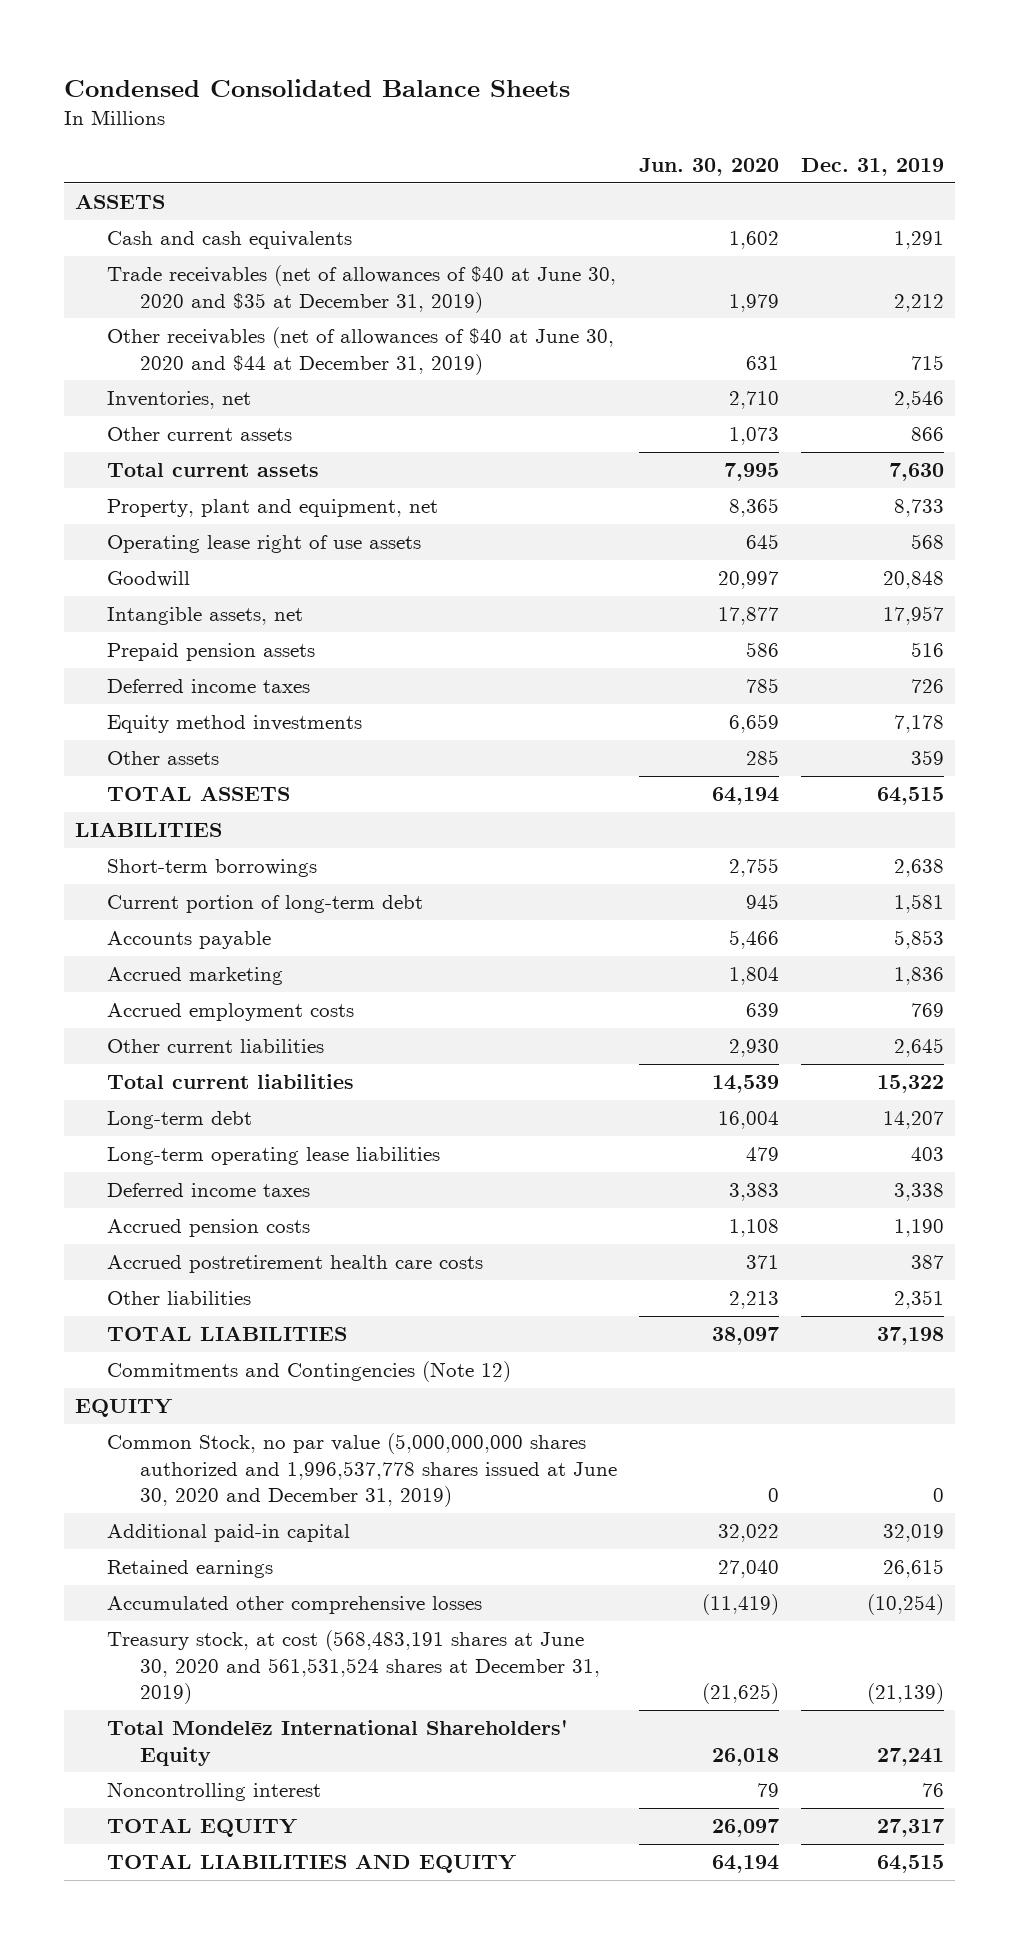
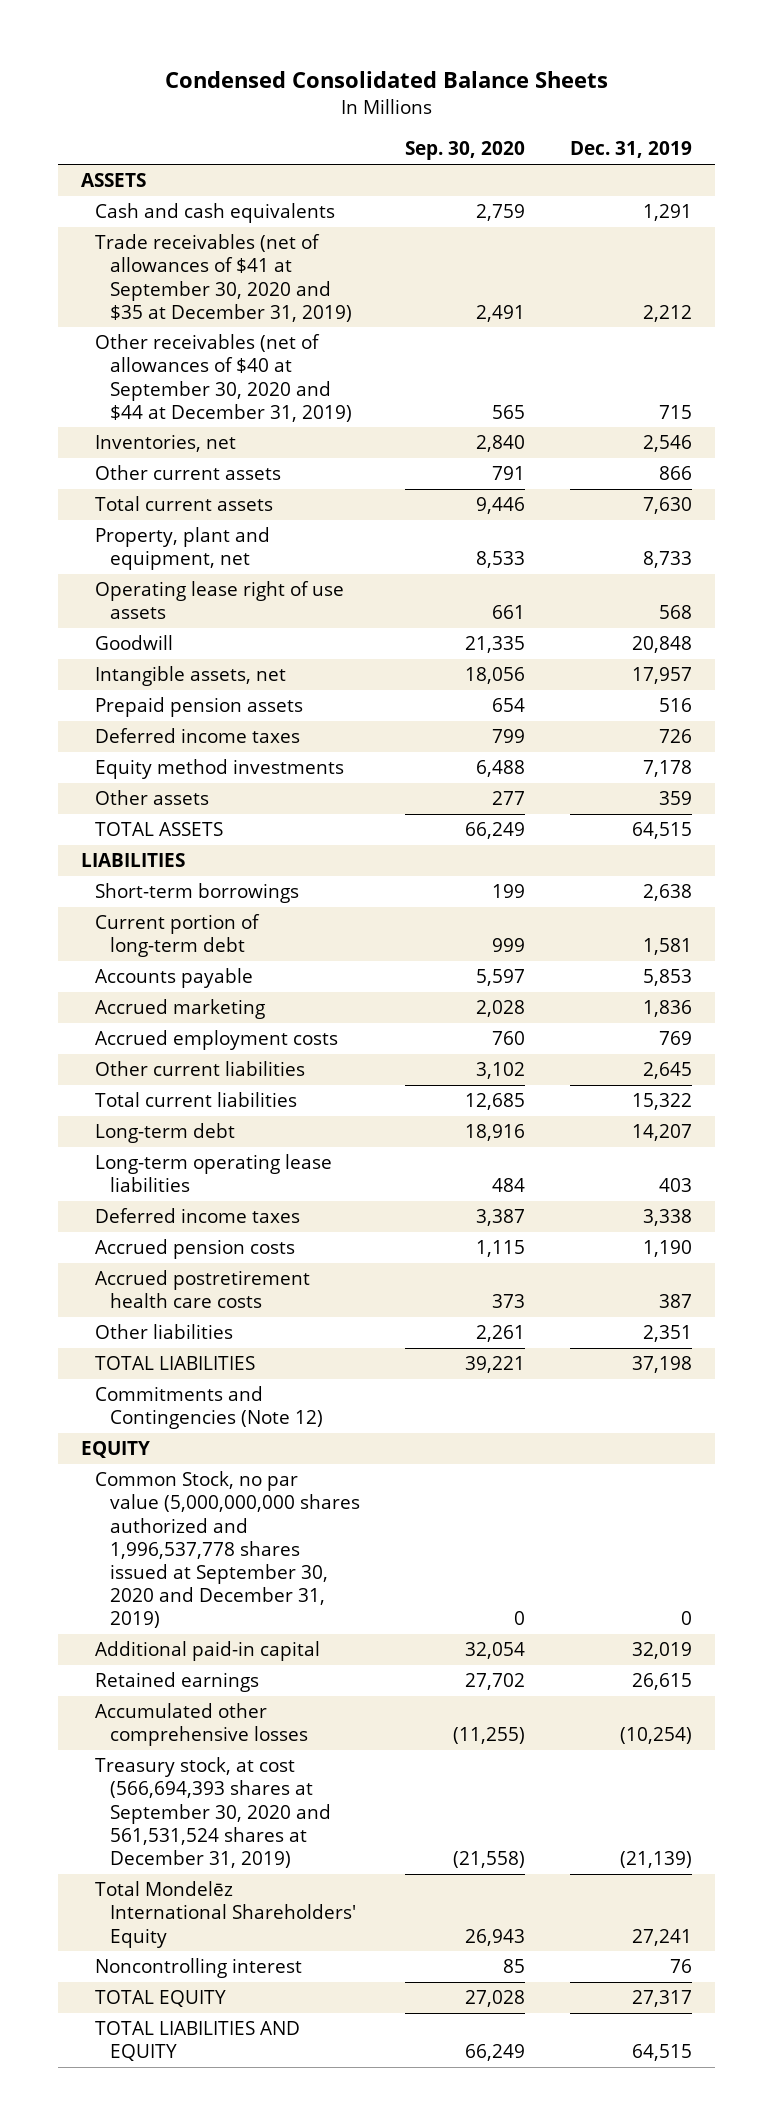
- | Jun. 30, 2020 | Dec. 31, 2019
+ | Sep. 30, 2020 | Dec. 31, 2019
- Trade receivables (net of allowances of $40 at June 30, 2020 and $35 at December 31, 2019) | 1,979 | 2,212
- Other receivables (net of allowances of $40 at June 30, 2020 and $44 at December 31, 2019) | 631 | 715
+ Trade receivables (net of allowances of $41 at September 30, 2020 and $35 at December 31, 2019) | 2,491 | 2,212
+ Other receivables (net of allowances of $40 at September 30, 2020 and $44 at December 31, 2019) | 565 | 715
- Common Stock, no par value (5,000,000,000 shares authorized and 1,996,537,778 shares issued at June 30, 2020 and December 31, 2019) | 0 | 0
+ Common Stock, no par value (5,000,000,000 shares authorized and 1,996,537,778 shares issued at September 30, 2020 and December 31, 2019) | 0 | 0
- Treasury stock, at cost (568,483,191 shares at June 30, 2020 and 561,531,524 shares at December 31, 2019) | (21,625) | (21,139)
+ Treasury stock, at cost (566,694,393 shares at September 30, 2020 and 561,531,524 shares at December 31, 2019) | (21,558) | (21,139)

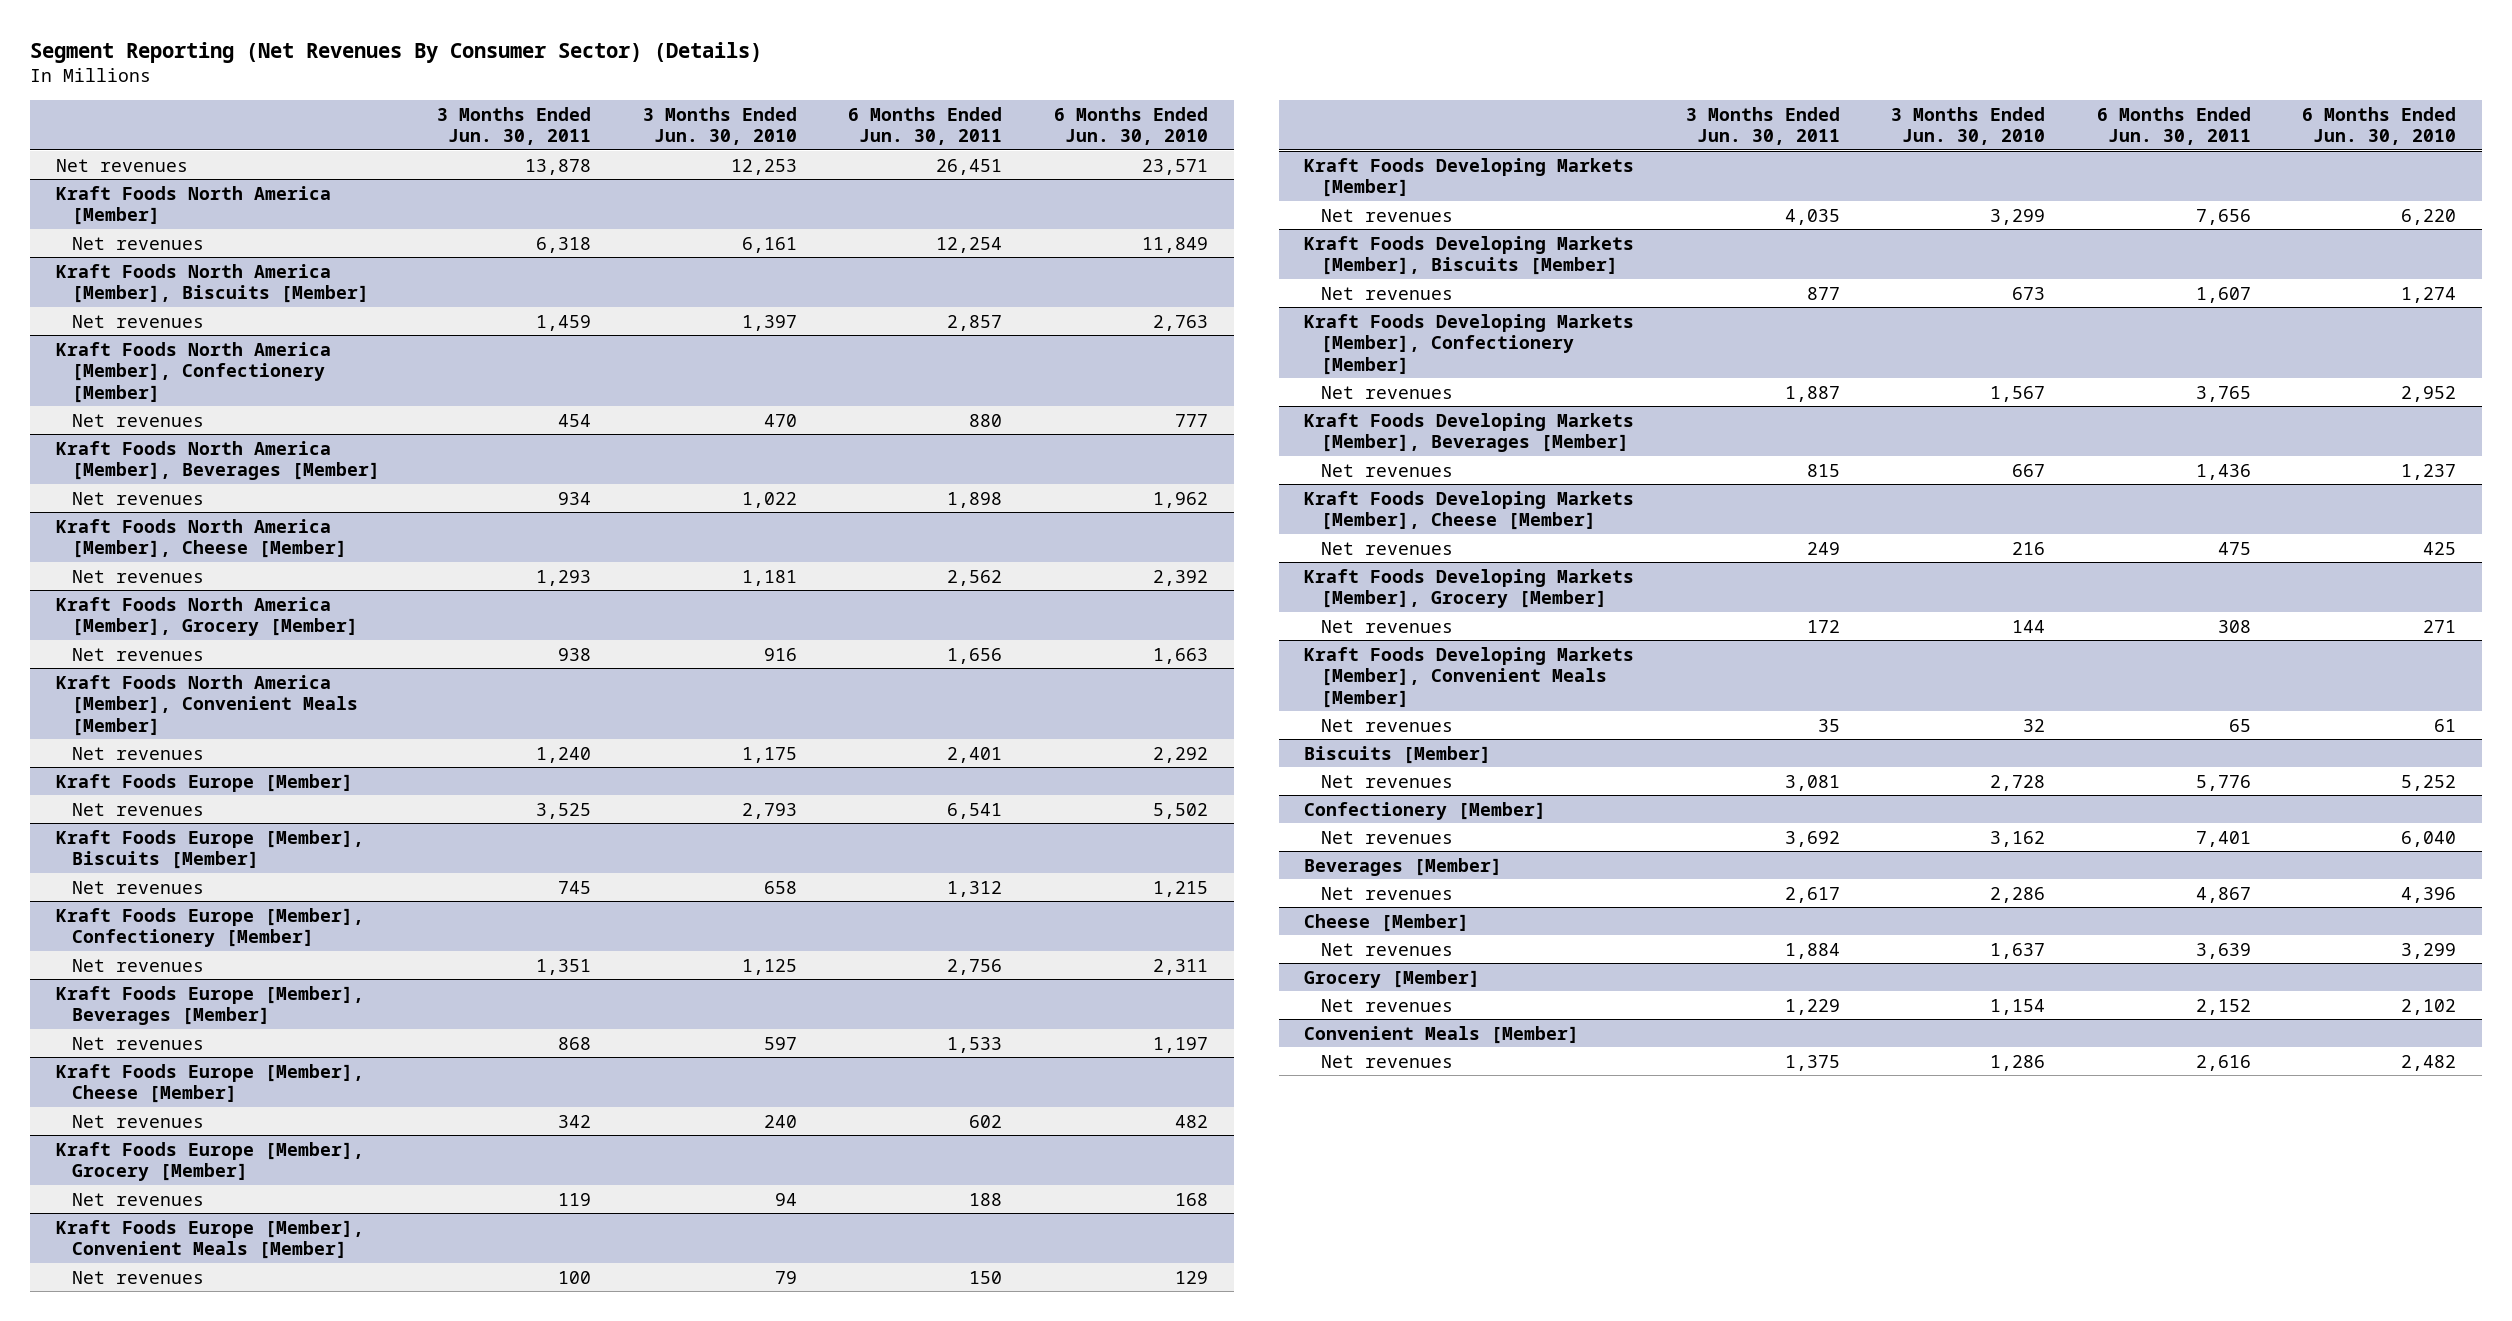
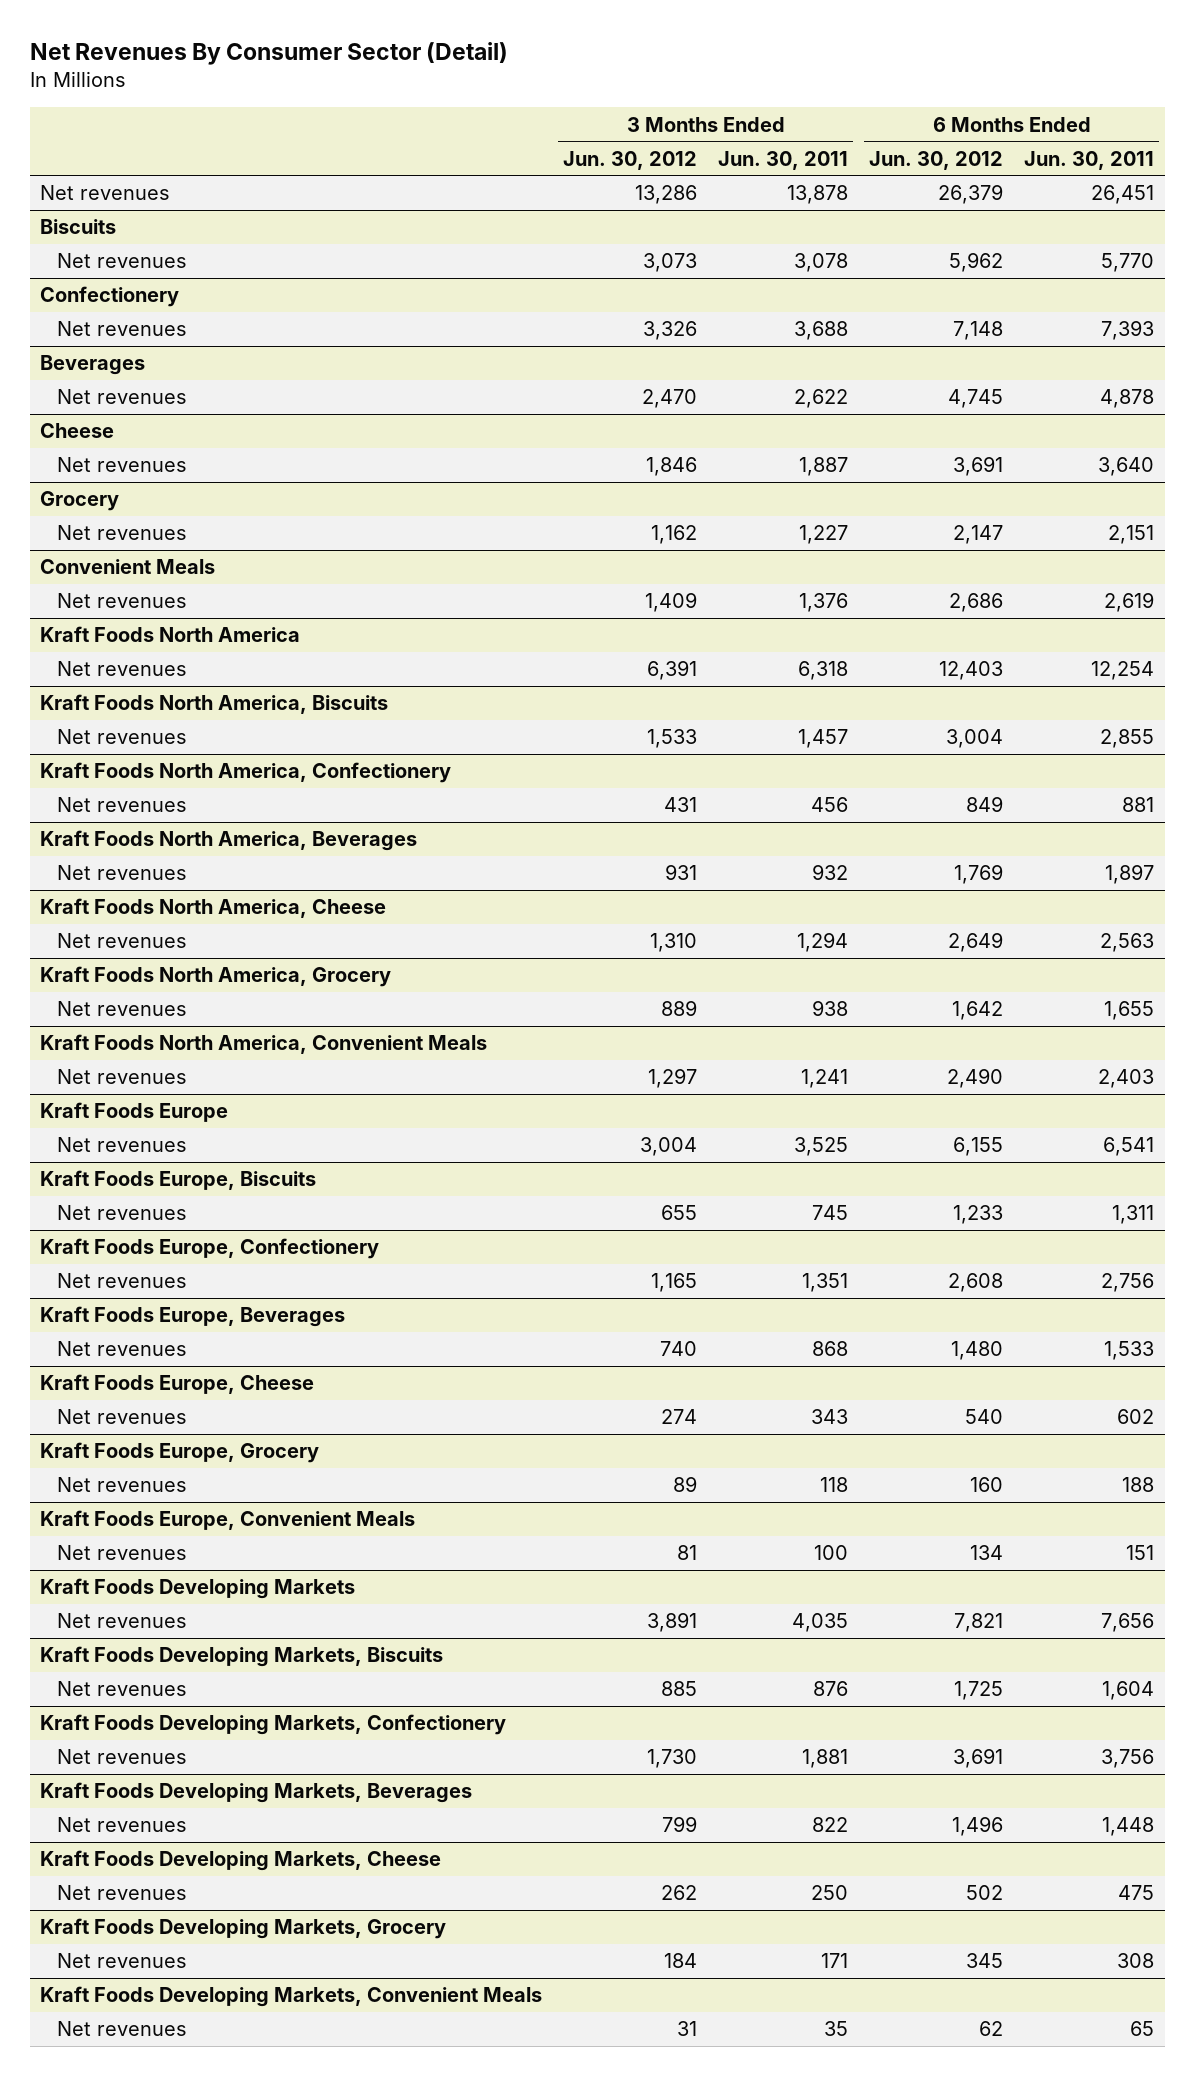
- Segment Reporting (Net Revenues By Consumer Sector) (Details)
+ Net Revenues By Consumer Sector (Detail)
- | 3 Months Ended Jun. 30, 2011 | 3 Months Ended Jun. 30, 2010 | 6 Months Ended Jun. 30, 2011 | 6 Months Ended Jun. 30, 2010
+ | 3 Months Ended Jun. 30, 2012 | 3 Months Ended Jun. 30, 2011 | 6 Months Ended Jun. 30, 2012 | 6 Months Ended Jun. 30, 2011
- Kraft Foods North America [Member]
+ Biscuits
+ Net revenues | 3,073 | 3,078 | 5,962 | 5,770
+ Confectionery
+ Net revenues | 3,326 | 3,688 | 7,148 | 7,393
+ Beverages
+ Net revenues | 2,470 | 2,622 | 4,745 | 4,878
+ Cheese
+ Net revenues | 1,846 | 1,887 | 3,691 | 3,640
+ Grocery
+ Net revenues | 1,162 | 1,227 | 2,147 | 2,151
+ Convenient Meals
+ Net revenues | 1,409 | 1,376 | 2,686 | 2,619
+ Kraft Foods North America
- Kraft Foods North America [Member], Biscuits [Member]
- Net revenues | 1,459 | 1,397 | 2,857 | 2,763
- Kraft Foods North America [Member], Confectionery [Member]
- Net revenues | 454 | 470 | 880 | 777
- Kraft Foods North America [Member], Beverages [Member]
- Net revenues | 934 | 1,022 | 1,898 | 1,962
- Kraft Foods North America [Member], Cheese [Member]
- Net revenues | 1,293 | 1,181 | 2,562 | 2,392
- Kraft Foods North America [Member], Grocery [Member]
- Net revenues | 938 | 916 | 1,656 | 1,663
- Kraft Foods North America [Member], Convenient Meals [Member]
- Net revenues | 1,240 | 1,175 | 2,401 | 2,292
- Kraft Foods Europe [Member]
+ Kraft Foods North America, Biscuits
+ Net revenues | 1,533 | 1,457 | 3,004 | 2,855
+ Kraft Foods North America, Confectionery
+ Net revenues | 431 | 456 | 849 | 881
+ Kraft Foods North America, Beverages
+ Net revenues | 931 | 932 | 1,769 | 1,897
+ Kraft Foods North America, Cheese
+ Net revenues | 1,310 | 1,294 | 2,649 | 2,563
+ Kraft Foods North America, Grocery
+ Net revenues | 889 | 938 | 1,642 | 1,655
+ Kraft Foods North America, Convenient Meals
+ Net revenues | 1,297 | 1,241 | 2,490 | 2,403
+ Kraft Foods Europe
- Kraft Foods Europe [Member], Biscuits [Member]
- Net revenues | 745 | 658 | 1,312 | 1,215
- Kraft Foods Europe [Member], Confectionery [Member]
+ Kraft Foods Europe, Biscuits
+ Net revenues | 655 | 745 | 1,233 | 1,311
+ Kraft Foods Europe, Confectionery
- Kraft Foods Europe [Member], Beverages [Member]
+ Kraft Foods Europe, Beverages
- Kraft Foods Europe [Member], Cheese [Member]
- Net revenues | 342 | 240 | 602 | 482
- Kraft Foods Europe [Member], Grocery [Member]
- Net revenues | 119 | 94 | 188 | 168
- Kraft Foods Europe [Member], Convenient Meals [Member]
- Net revenues | 100 | 79 | 150 | 129
- Kraft Foods Developing Markets [Member]
+ Kraft Foods Europe, Cheese
+ Net revenues | 274 | 343 | 540 | 602
+ Kraft Foods Europe, Grocery
+ Net revenues | 89 | 118 | 160 | 188
+ Kraft Foods Europe, Convenient Meals
+ Net revenues | 81 | 100 | 134 | 151
+ Kraft Foods Developing Markets
- Kraft Foods Developing Markets [Member], Biscuits [Member]
- Net revenues | 877 | 673 | 1,607 | 1,274
- Kraft Foods Developing Markets [Member], Confectionery [Member]
- Net revenues | 1,887 | 1,567 | 3,765 | 2,952
- Kraft Foods Developing Markets [Member], Beverages [Member]
- Net revenues | 815 | 667 | 1,436 | 1,237
- Kraft Foods Developing Markets [Member], Cheese [Member]
- Net revenues | 249 | 216 | 475 | 425
- Kraft Foods Developing Markets [Member], Grocery [Member]
- Net revenues | 172 | 144 | 308 | 271
- Kraft Foods Developing Markets [Member], Convenient Meals [Member]
+ Kraft Foods Developing Markets, Biscuits
+ Net revenues | 885 | 876 | 1,725 | 1,604
+ Kraft Foods Developing Markets, Confectionery
+ Net revenues | 1,730 | 1,881 | 3,691 | 3,756
+ Kraft Foods Developing Markets, Beverages
+ Net revenues | 799 | 822 | 1,496 | 1,448
+ Kraft Foods Developing Markets, Cheese
+ Net revenues | 262 | 250 | 502 | 475
+ Kraft Foods Developing Markets, Grocery
+ Net revenues | 184 | 171 | 345 | 308
+ Kraft Foods Developing Markets, Convenient Meals
- Biscuits [Member]
- Net revenues | 3,081 | 2,728 | 5,776 | 5,252
- Confectionery [Member]
- Net revenues | 3,692 | 3,162 | 7,401 | 6,040
- Beverages [Member]
- Net revenues | 2,617 | 2,286 | 4,867 | 4,396
- Cheese [Member]
- Net revenues | 1,884 | 1,637 | 3,639 | 3,299
- Grocery [Member]
- Net revenues | 1,229 | 1,154 | 2,152 | 2,102
- Convenient Meals [Member]
- Net revenues | 1,375 | 1,286 | 2,616 | 2,482

